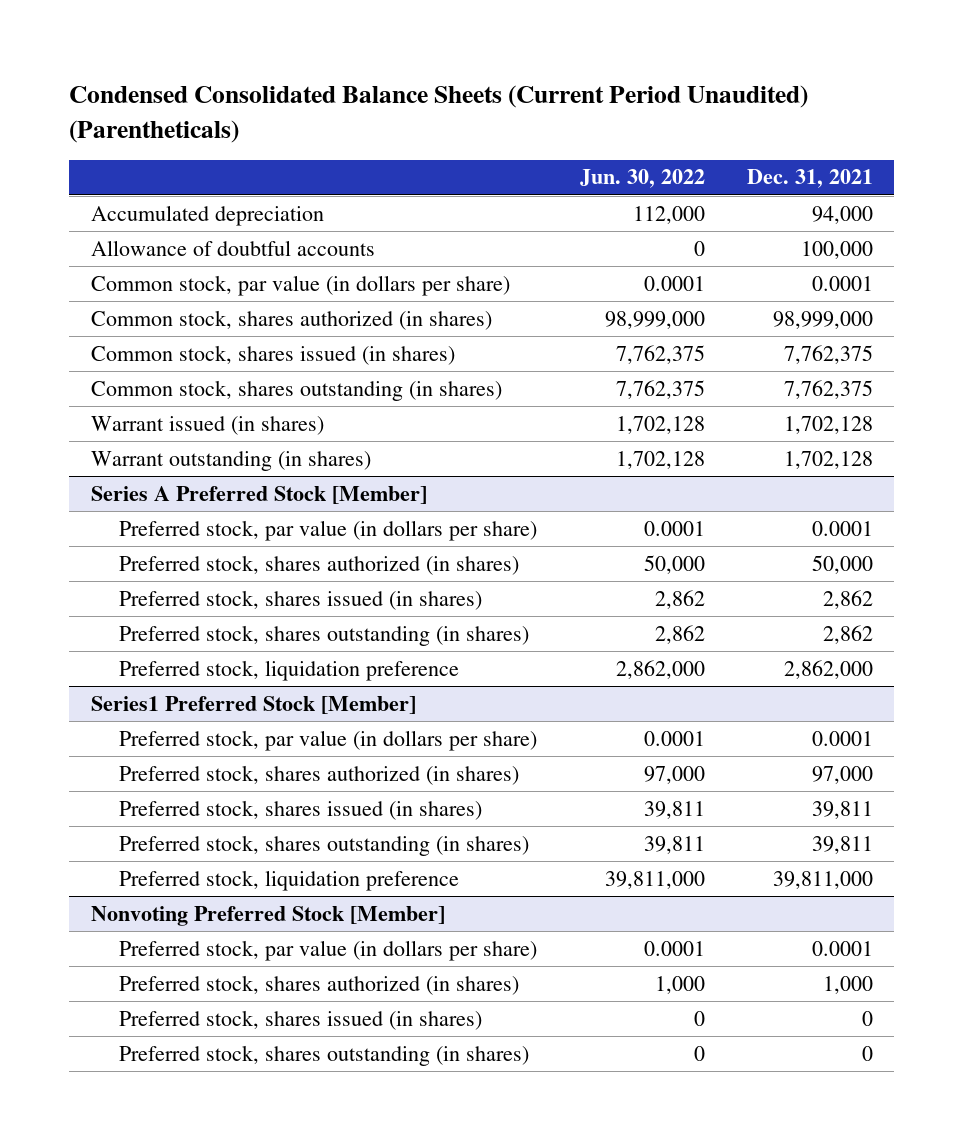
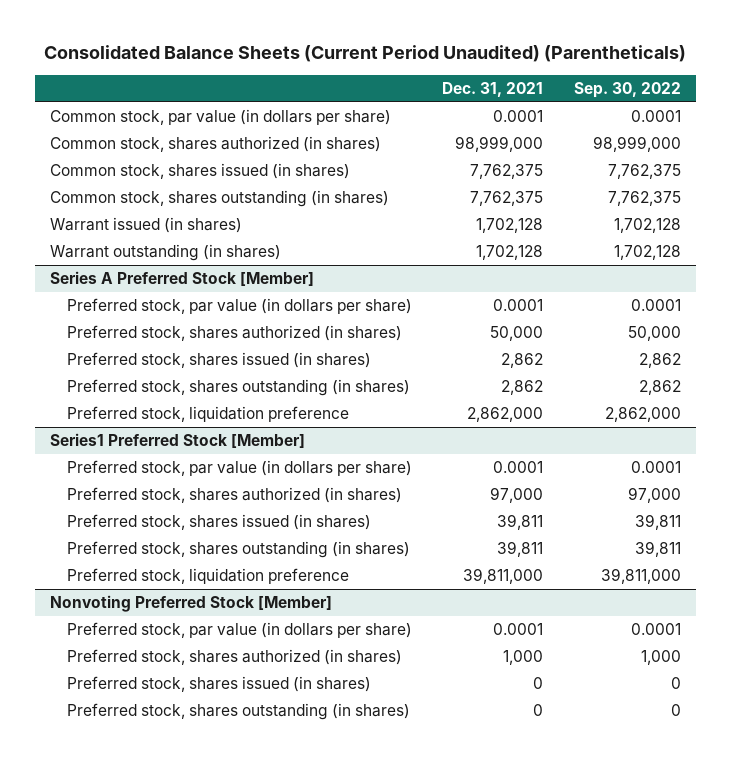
- Condensed Consolidated Balance Sheets (Current Period Unaudited) (Parentheticals)
+ Consolidated Balance Sheets (Current Period Unaudited) (Parentheticals)
- | Jun. 30, 2022 | Dec. 31, 2021
+ | Dec. 31, 2021 | Sep. 30, 2022
- Accumulated depreciation | 112,000 | 94,000
- Allowance of doubtful accounts | 0 | 100,000

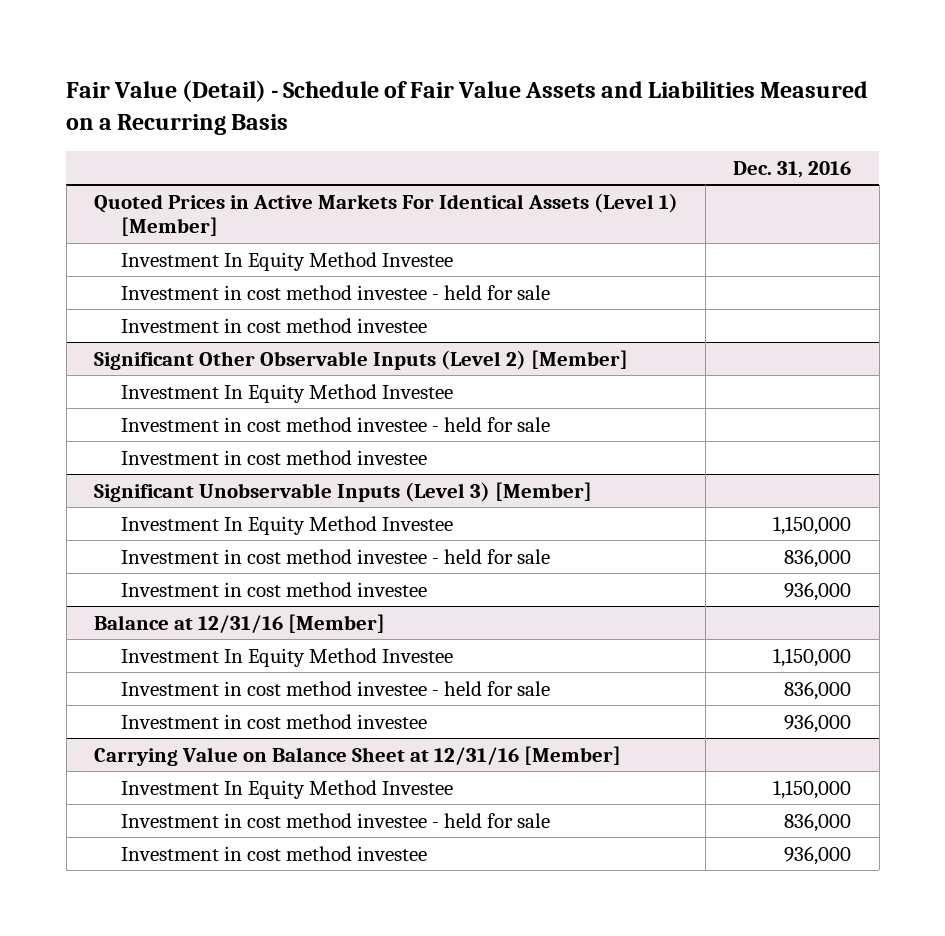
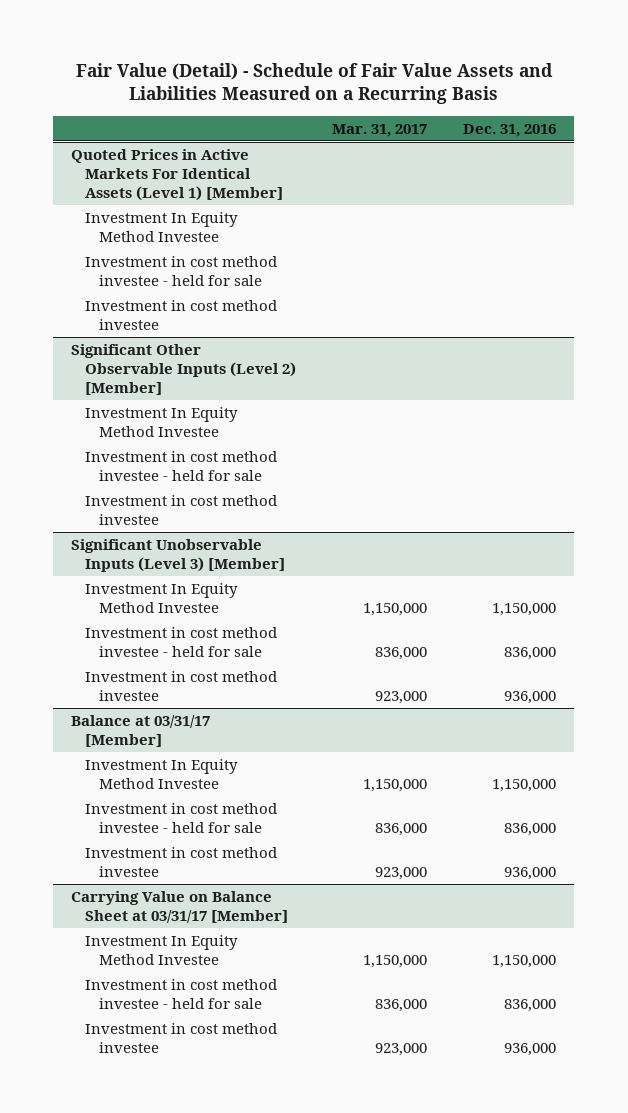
- | Dec. 31, 2016
+ | Mar. 31, 2017 | Dec. 31, 2016
- Balance at 12/31/16 [Member]
+ Balance at 03/31/17 [Member]
- Carrying Value on Balance Sheet at 12/31/16 [Member]
+ Carrying Value on Balance Sheet at 03/31/17 [Member]

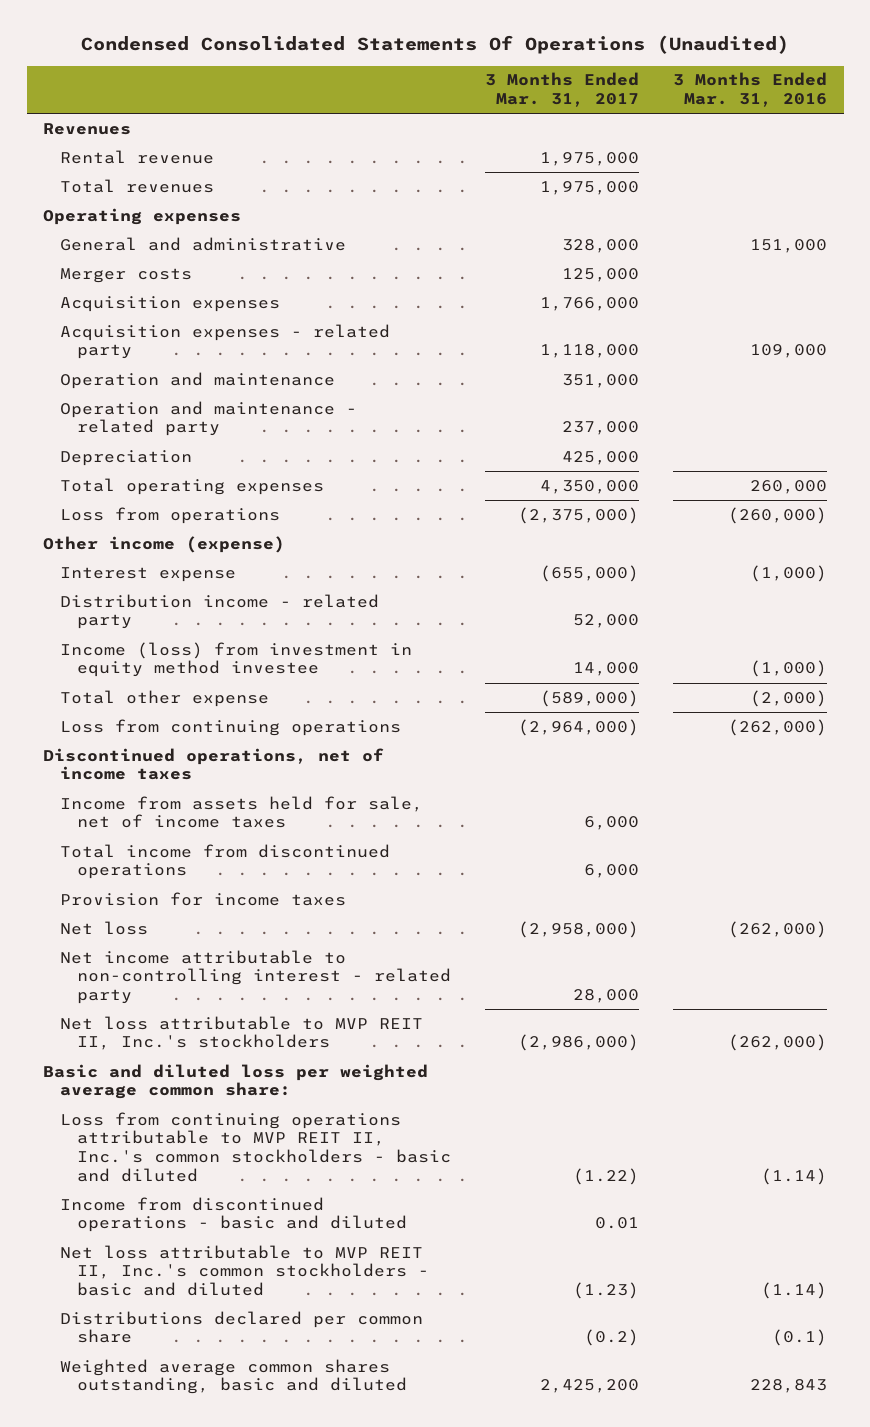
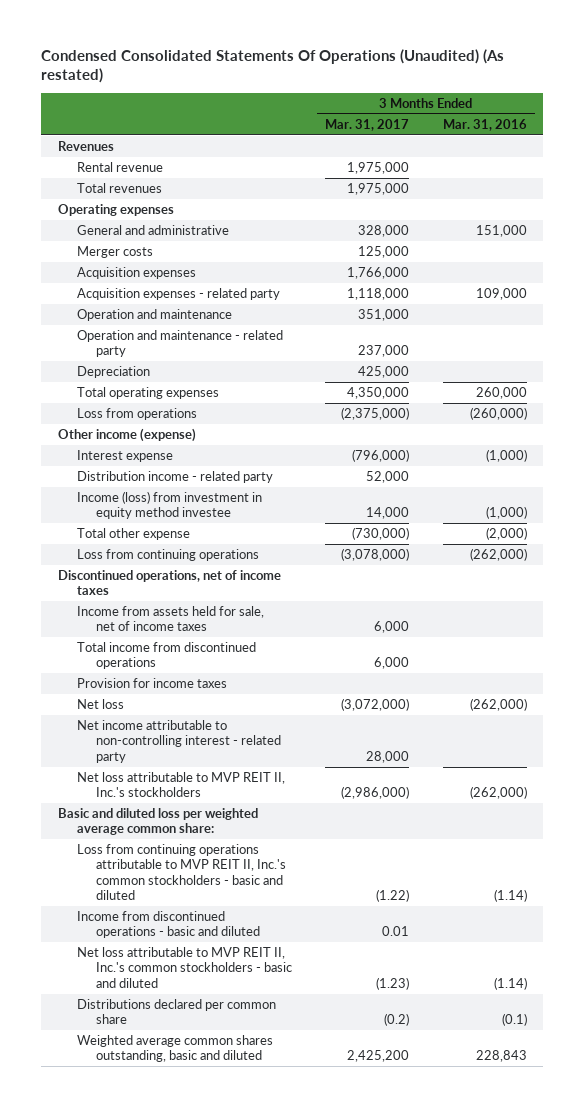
- Condensed Consolidated Statements Of Operations (Unaudited)
+ Condensed Consolidated Statements Of Operations (Unaudited) (As restated)
- Interest expense | (655,000) | (1,000)
+ Interest expense | (796,000) | (1,000)
- Total other expense | (589,000) | (2,000)
- Loss from continuing operations | (2,964,000) | (262,000)
+ Total other expense | (730,000) | (2,000)
+ Loss from continuing operations | (3,078,000) | (262,000)
- Net loss | (2,958,000) | (262,000)
+ Net loss | (3,072,000) | (262,000)

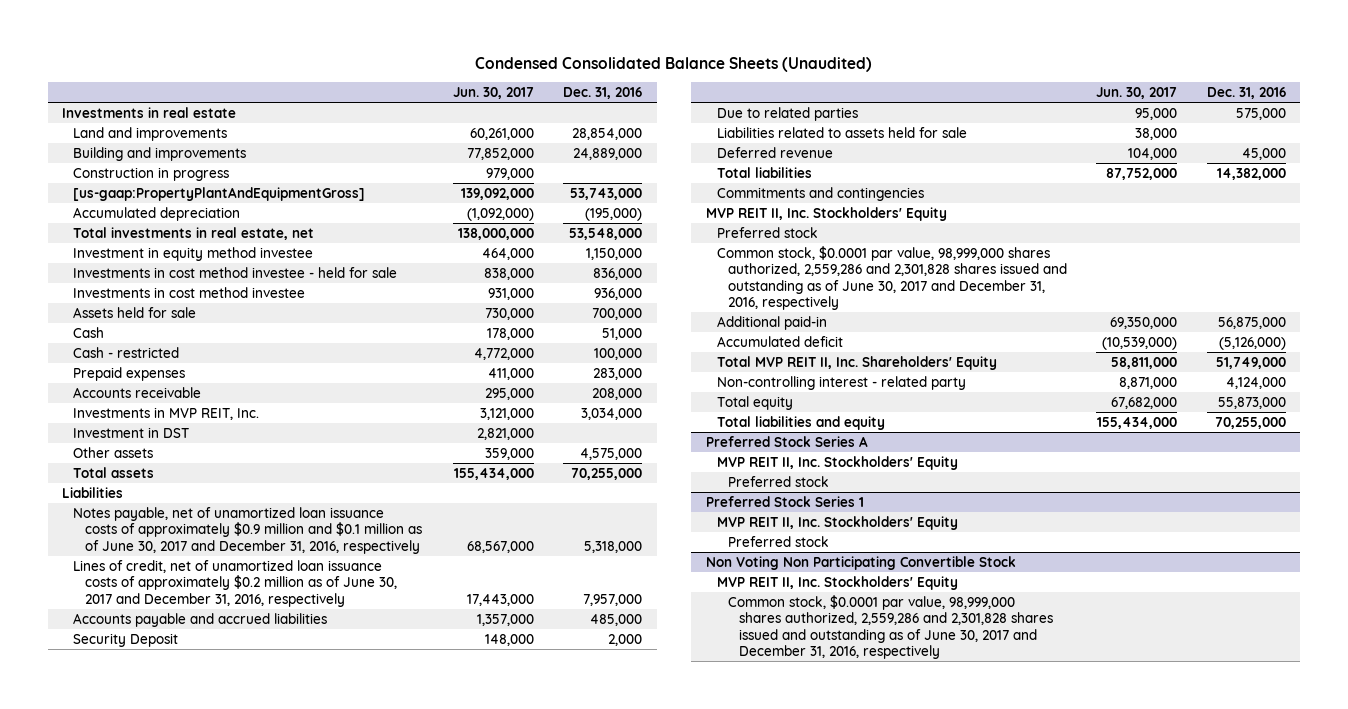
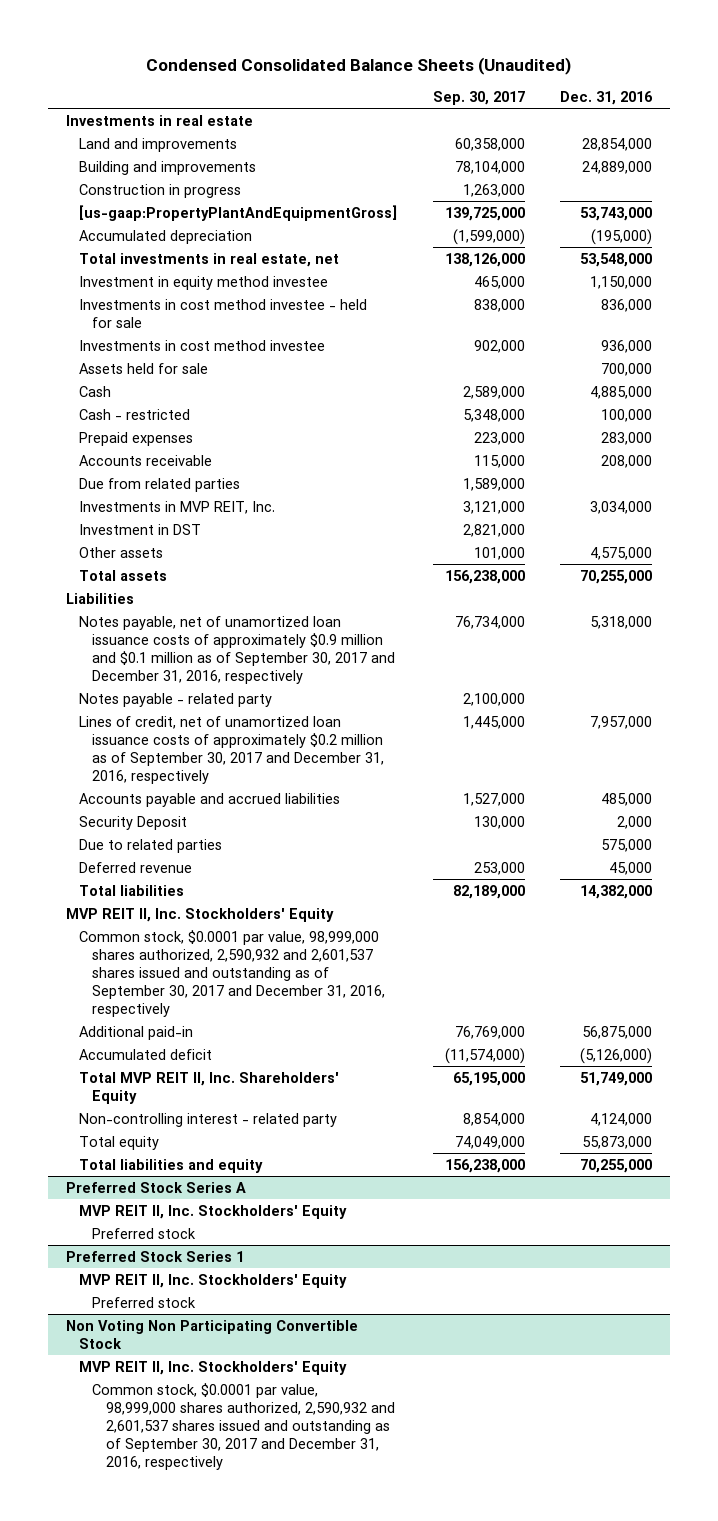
- | Jun. 30, 2017 | Dec. 31, 2016
+ | Sep. 30, 2017 | Dec. 31, 2016
- Cash | 178,000 | 51,000
+ Cash | 2,589,000 | 4,885,000
+ Due from related parties | 1,589,000 |
- Notes payable, net of unamortized loan issuance costs of approximately $0.9 million and $0.1 million as of June 30, 2017 and December 31, 2016, respectively | 68,567,000 | 5,318,000
- Lines of credit, net of unamortized loan issuance costs of approximately $0.2 million as of June 30, 2017 and December 31, 2016, respectively | 17,443,000 | 7,957,000
+ Notes payable, net of unamortized loan issuance costs of approximately $0.9 million and $0.1 million as of September 30, 2017 and December 31, 2016, respectively | 76,734,000 | 5,318,000
+ Notes payable - related party | 2,100,000 |
+ Lines of credit, net of unamortized loan issuance costs of approximately $0.2 million as of September 30, 2017 and December 31, 2016, respectively | 1,445,000 | 7,957,000
- Liabilities related to assets held for sale | 38,000 |
- Commitments and contingencies
- Preferred stock
- Common stock, $0.0001 par value, 98,999,000 shares authorized, 2,559,286 and 2,301,828 shares issued and outstanding as of June 30, 2017 and December 31, 2016, respectively
+ Common stock, $0.0001 par value, 98,999,000 shares authorized, 2,590,932 and 2,601,537 shares issued and outstanding as of September 30, 2017 and December 31, 2016, respectively
@ Non Voting Non Participating Convertible Stock
- Common stock, $0.0001 par value, 98,999,000 shares authorized, 2,559,286 and 2,301,828 shares issued and outstanding as of June 30, 2017 and December 31, 2016, respectively
+ Common stock, $0.0001 par value, 98,999,000 shares authorized, 2,590,932 and 2,601,537 shares issued and outstanding as of September 30, 2017 and December 31, 2016, respectively

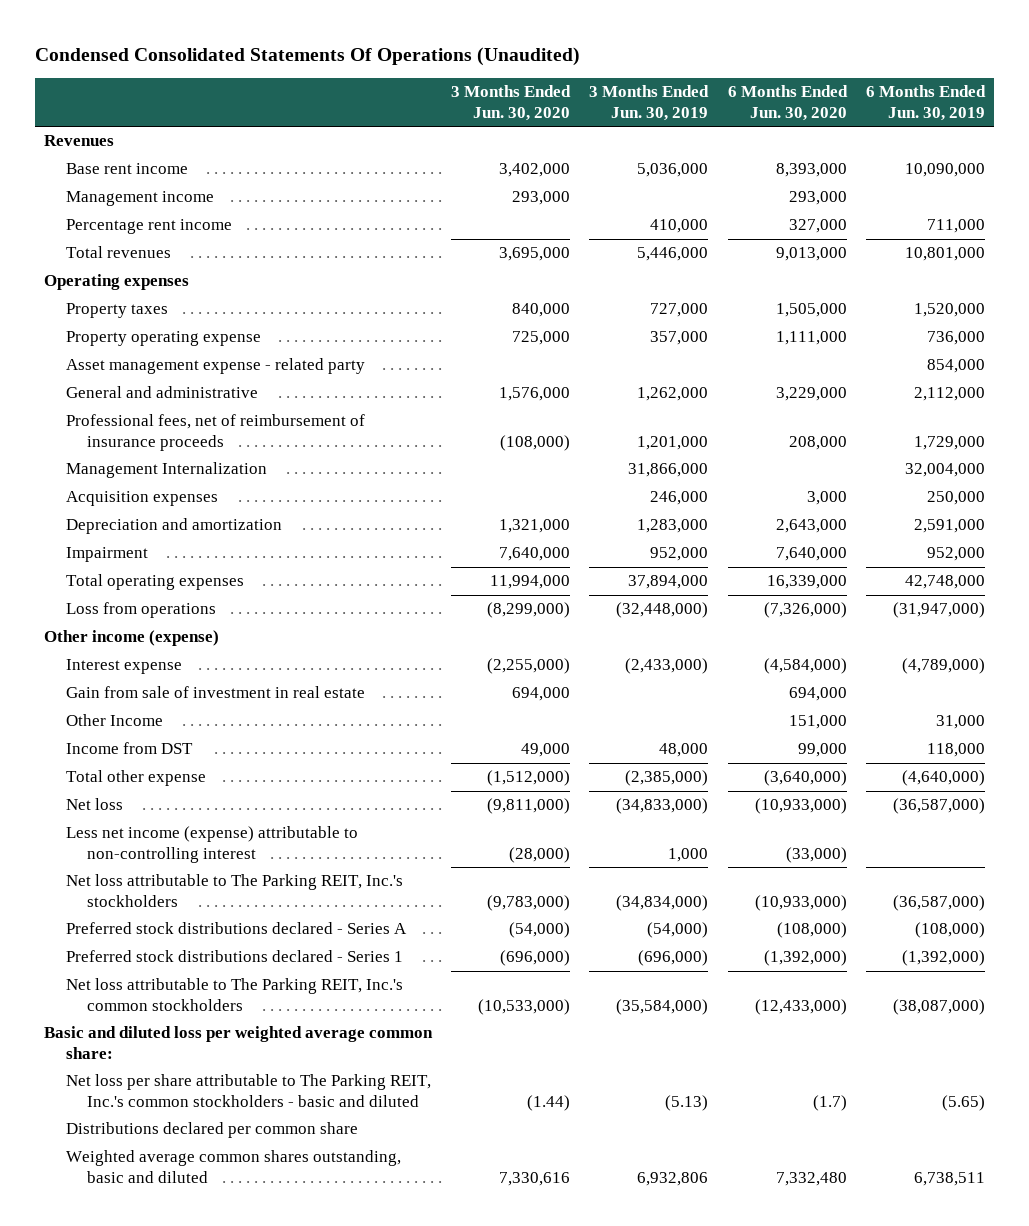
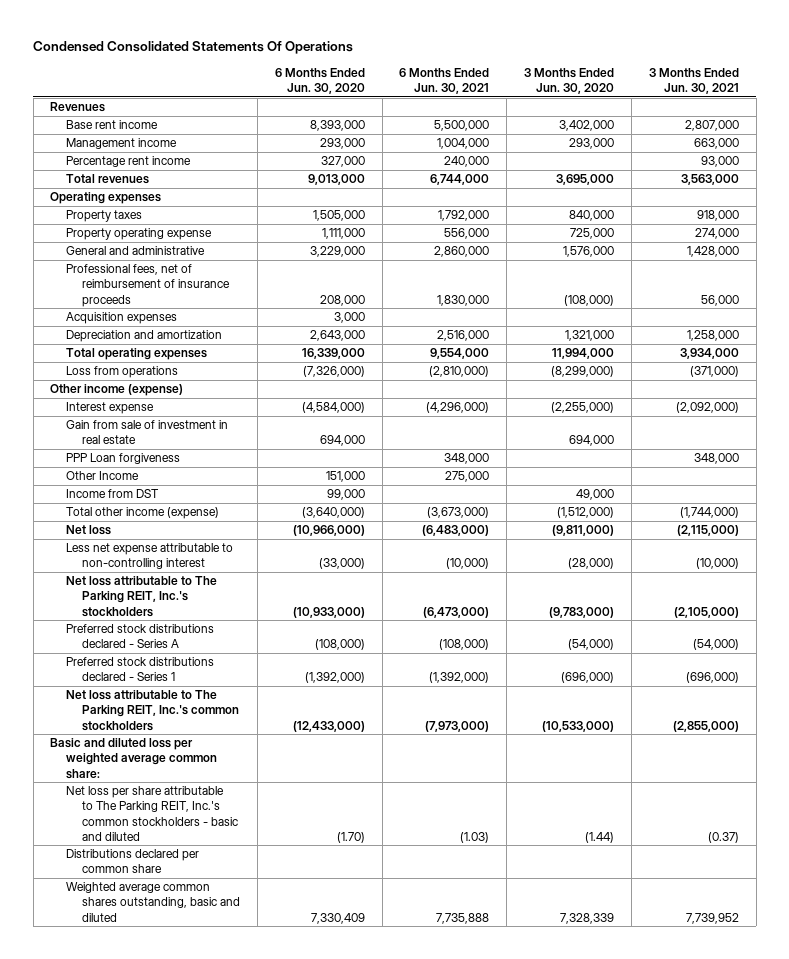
- Condensed Consolidated Statements Of Operations (Unaudited)
+ Condensed Consolidated Statements Of Operations
- | 3 Months Ended Jun. 30, 2020 | 3 Months Ended Jun. 30, 2019 | 6 Months Ended Jun. 30, 2020 | 6 Months Ended Jun. 30, 2019
+ | 6 Months Ended Jun. 30, 2020 | 6 Months Ended Jun. 30, 2021 | 3 Months Ended Jun. 30, 2020 | 3 Months Ended Jun. 30, 2021
- Asset management expense - related party | | | | 854,000
- Management Internalization | | 31,866,000 | | 32,004,000
- Impairment | 7,640,000 | 952,000 | 7,640,000 | 952,000
+ PPP Loan forgiveness | | 348,000 | | 348,000
- Total other expense | (1,512,000) | (2,385,000) | (3,640,000) | (4,640,000)
- Net loss | (9,811,000) | (34,833,000) | (10,933,000) | (36,587,000)
- Less net income (expense) attributable to non-controlling interest | (28,000) | 1,000 | (33,000) |
+ Total other income (expense) | (3,640,000) | (3,673,000) | (1,512,000) | (1,744,000)
+ Net loss | (10,966,000) | (6,483,000) | (9,811,000) | (2,115,000)
+ Less net expense attributable to non-controlling interest | (33,000) | (10,000) | (28,000) | (10,000)
- Net loss per share attributable to The Parking REIT, Inc.'s common stockholders - basic and diluted | (1.44) | (5.13) | (1.7) | (5.65)
+ Net loss per share attributable to The Parking REIT, Inc.'s common stockholders - basic and diluted | (1.70) | (1.03) | (1.44) | (0.37)
- Weighted average common shares outstanding, basic and diluted | 7,330,616 | 6,932,806 | 7,332,480 | 6,738,511
+ Weighted average common shares outstanding, basic and diluted | 7,330,409 | 7,735,888 | 7,328,339 | 7,739,952

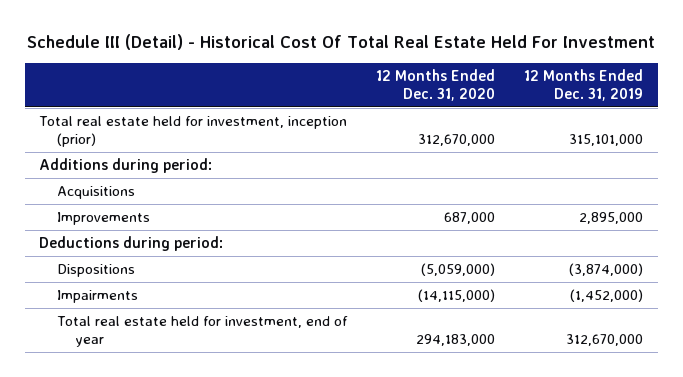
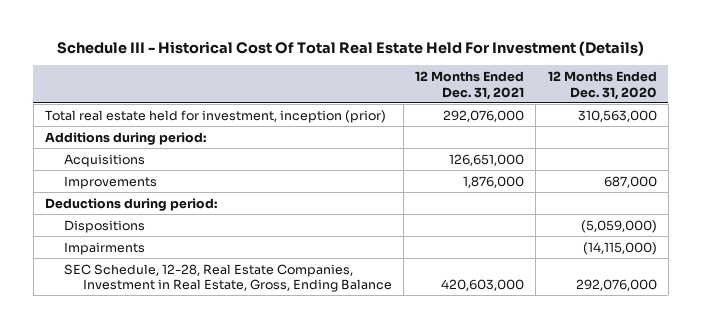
- Schedule III (Detail) - Historical Cost Of Total Real Estate Held For Investment
+ Schedule III - Historical Cost Of Total Real Estate Held For Investment (Details)
- | 12 Months Ended Dec. 31, 2020 | 12 Months Ended Dec. 31, 2019
+ | 12 Months Ended Dec. 31, 2021 | 12 Months Ended Dec. 31, 2020
- Total real estate held for investment, inception (prior) | 312,670,000 | 315,101,000
+ Total real estate held for investment, inception (prior) | 292,076,000 | 310,563,000
- Total real estate held for investment, end of year | 294,183,000 | 312,670,000
+ SEC Schedule, 12-28, Real Estate Companies, Investment in Real Estate, Gross, Ending Balance | 420,603,000 | 292,076,000

